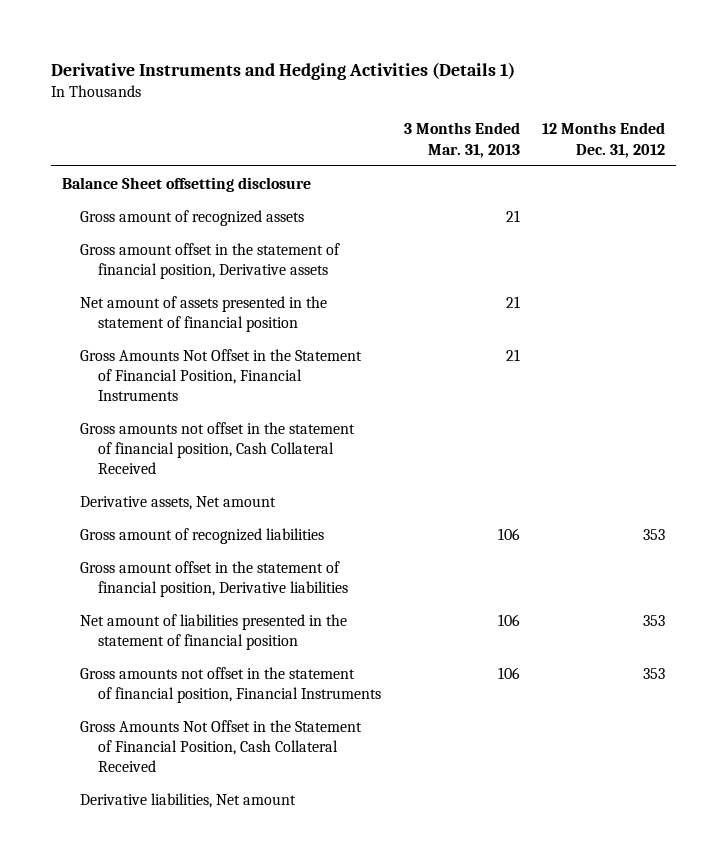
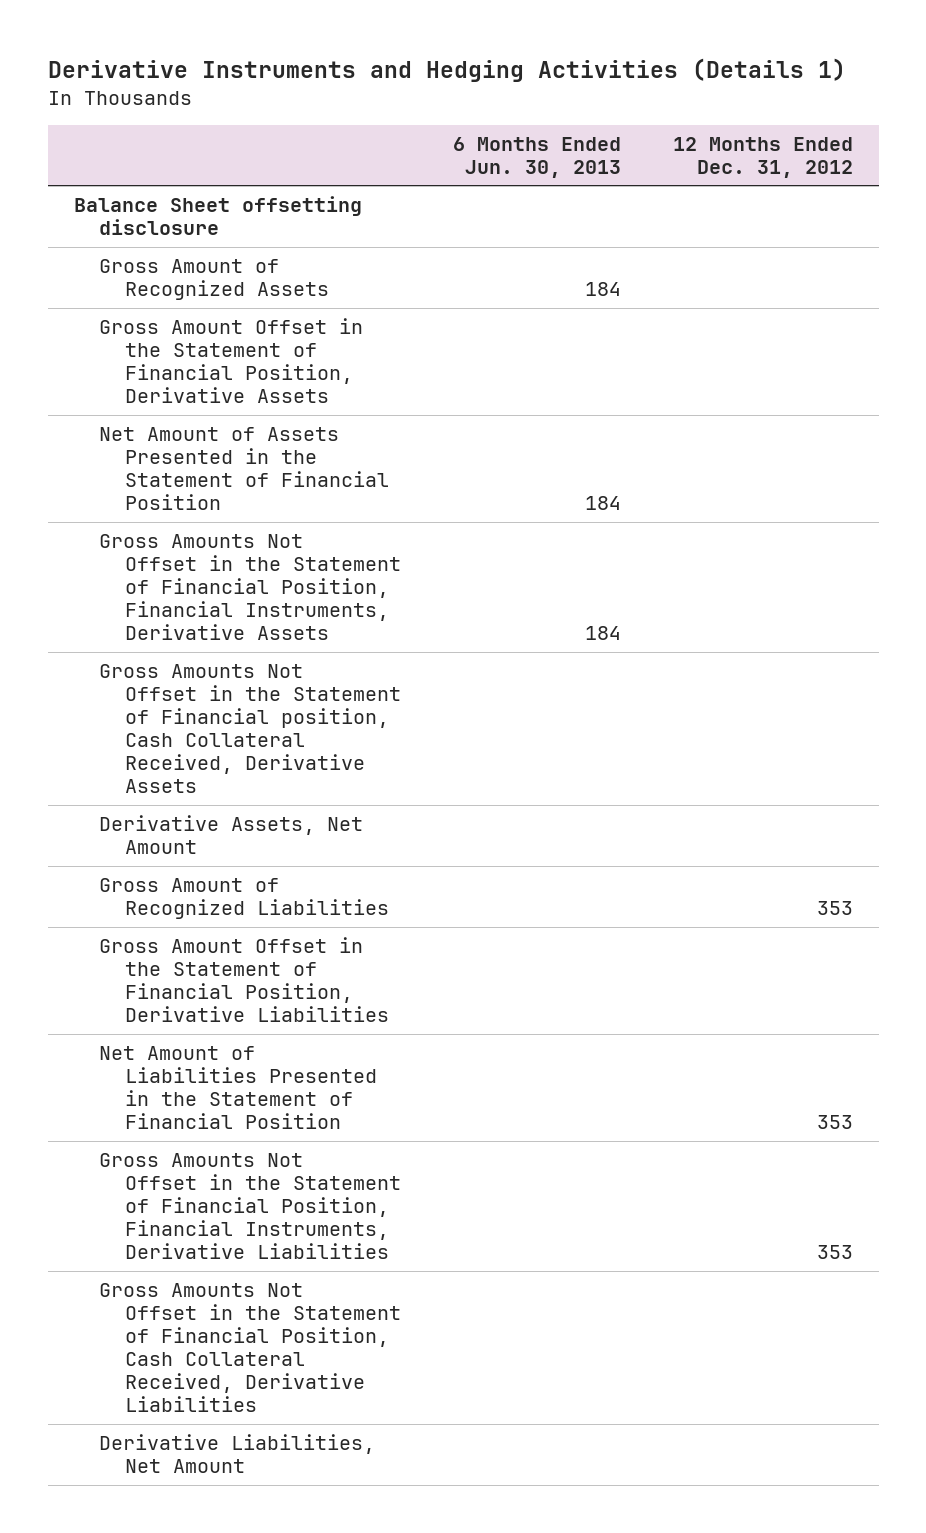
- | 3 Months Ended Mar. 31, 2013 | 12 Months Ended Dec. 31, 2012
+ | 6 Months Ended Jun. 30, 2013 | 12 Months Ended Dec. 31, 2012
- Gross amount of recognized assets | 21 |
- Gross amount offset in the statement of financial position, Derivative assets
- Net amount of assets presented in the statement of financial position | 21 |
- Gross Amounts Not Offset in the Statement of Financial Position, Financial Instruments | 21 |
- Gross amounts not offset in the statement of financial position, Cash Collateral Received
- Derivative assets, Net amount
- Gross amount of recognized liabilities | 106 | 353
- Gross amount offset in the statement of financial position, Derivative liabilities
- Net amount of liabilities presented in the statement of financial position | 106 | 353
- Gross amounts not offset in the statement of financial position, Financial Instruments | 106 | 353
- Gross Amounts Not Offset in the Statement of Financial Position, Cash Collateral Received
- Derivative liabilities, Net amount
+ Gross Amount of Recognized Assets | 184 |
+ Gross Amount Offset in the Statement of Financial Position, Derivative Assets
+ Net Amount of Assets Presented in the Statement of Financial Position | 184 |
+ Gross Amounts Not Offset in the Statement of Financial Position, Financial Instruments, Derivative Assets | 184 |
+ Gross Amounts Not Offset in the Statement of Financial position, Cash Collateral Received, Derivative Assets
+ Derivative Assets, Net Amount
+ Gross Amount of Recognized Liabilities | | 353
+ Gross Amount Offset in the Statement of Financial Position, Derivative Liabilities
+ Net Amount of Liabilities Presented in the Statement of Financial Position | | 353
+ Gross Amounts Not Offset in the Statement of Financial Position, Financial Instruments, Derivative Liabilities | | 353
+ Gross Amounts Not Offset in the Statement of Financial Position, Cash Collateral Received, Derivative Liabilities
+ Derivative Liabilities, Net Amount

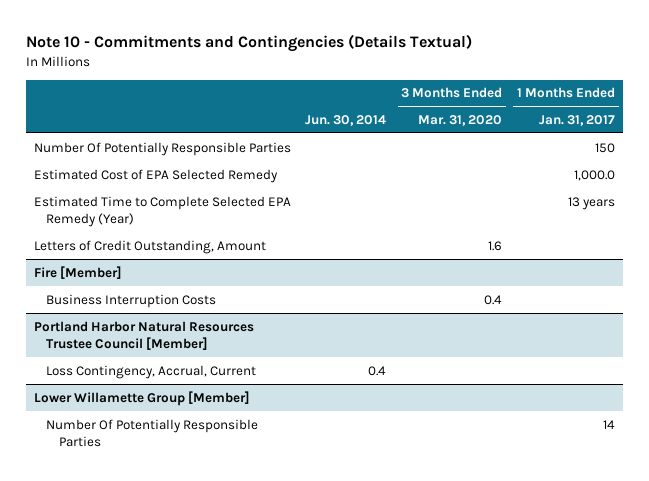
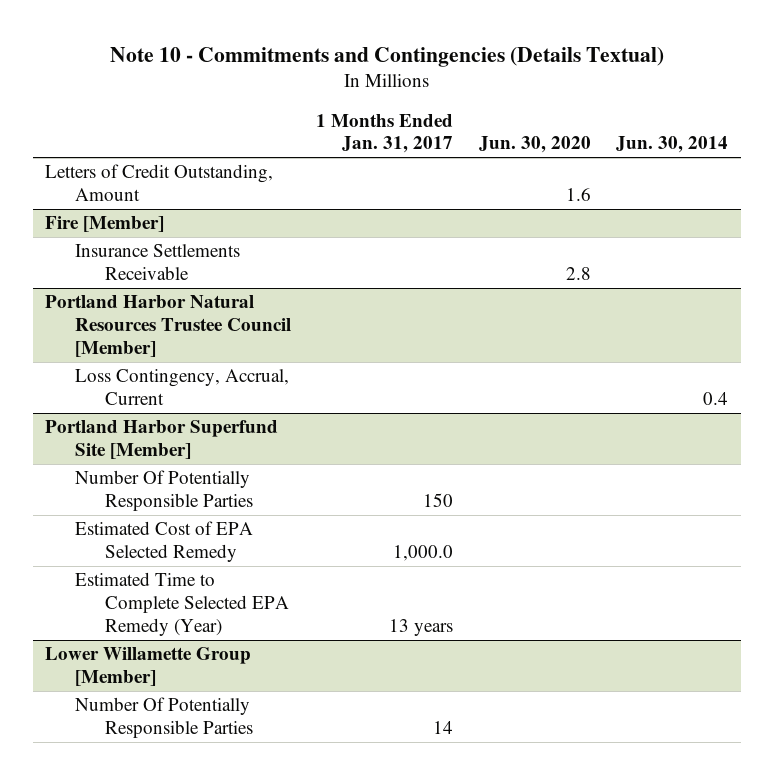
- | Jun. 30, 2014 | 3 Months Ended Mar. 31, 2020 | 1 Months Ended Jan. 31, 2017
+ | 1 Months Ended Jan. 31, 2017 | Jun. 30, 2020 | Jun. 30, 2014
- Number Of Potentially Responsible Parties | | | 150
- Estimated Cost of EPA Selected Remedy | | | 1,000.0
- Estimated Time to Complete Selected EPA Remedy (Year) | | | 13 years
@ Fire [Member]
- Business Interruption Costs | | 0.4 |
+ Insurance Settlements Receivable | | 2.8 |
+ Portland Harbor Superfund Site [Member]
+ Number Of Potentially Responsible Parties | 150 | |
+ Estimated Cost of EPA Selected Remedy | 1,000.0 | |
+ Estimated Time to Complete Selected EPA Remedy (Year) | 13 years | |

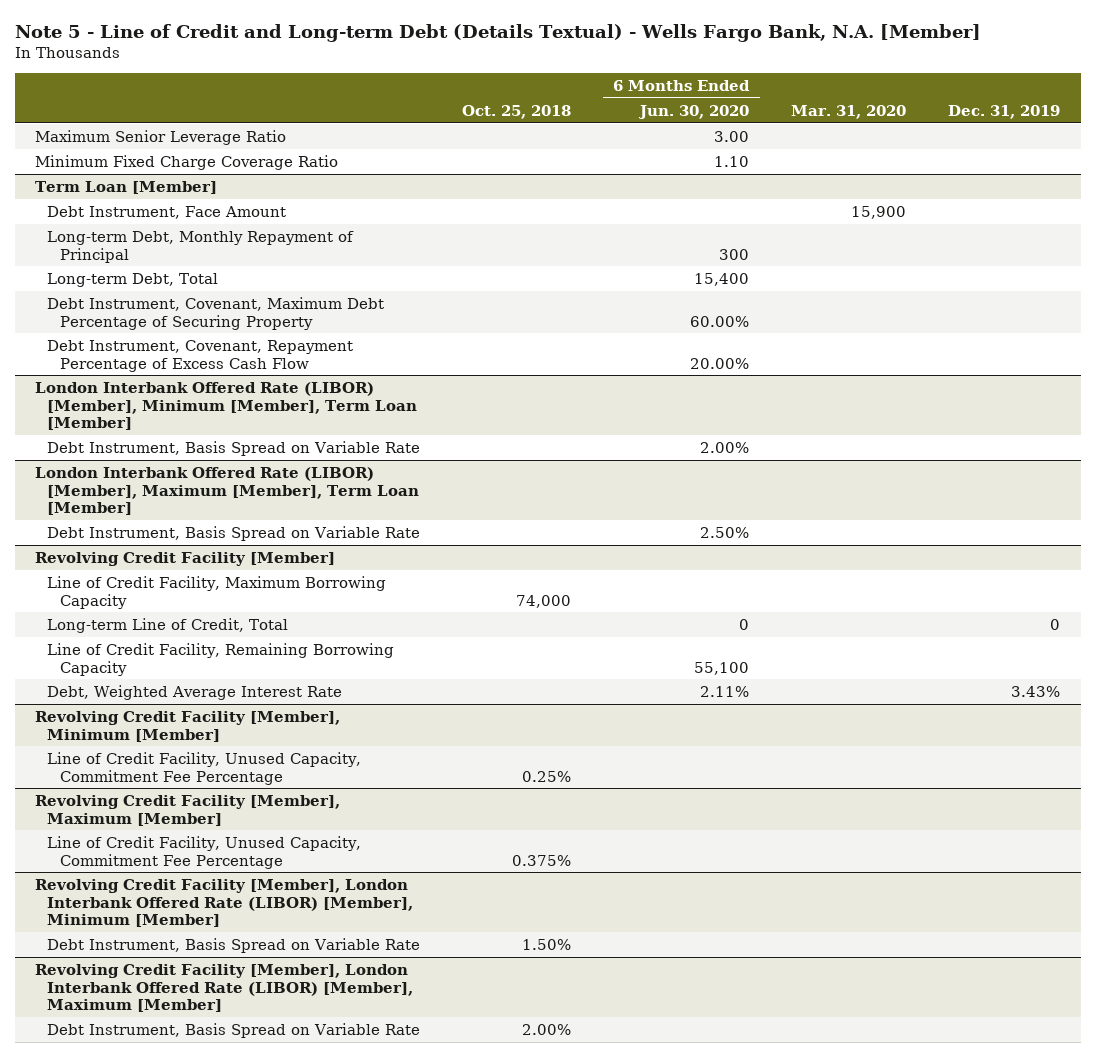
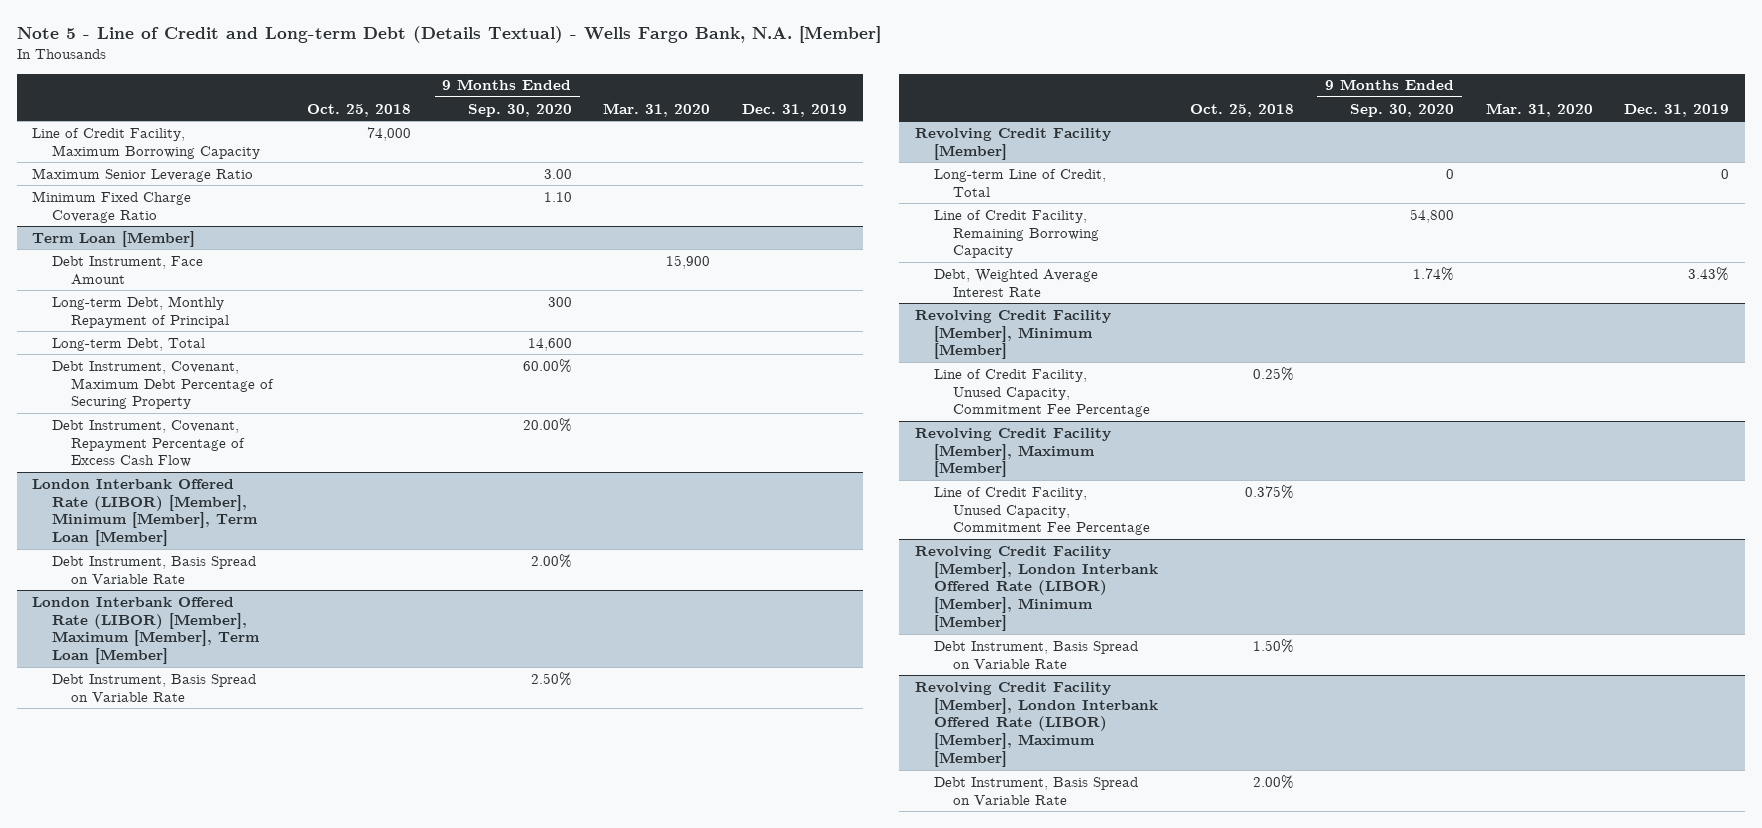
- | Oct. 25, 2018 | 6 Months Ended Jun. 30, 2020 | Mar. 31, 2020 | Dec. 31, 2019
+ | Oct. 25, 2018 | 9 Months Ended Sep. 30, 2020 | Mar. 31, 2020 | Dec. 31, 2019
+ Line of Credit Facility, Maximum Borrowing Capacity | 74,000 | | |
@ Revolving Credit Facility [Member]
- Line of Credit Facility, Maximum Borrowing Capacity | 74,000 | | |

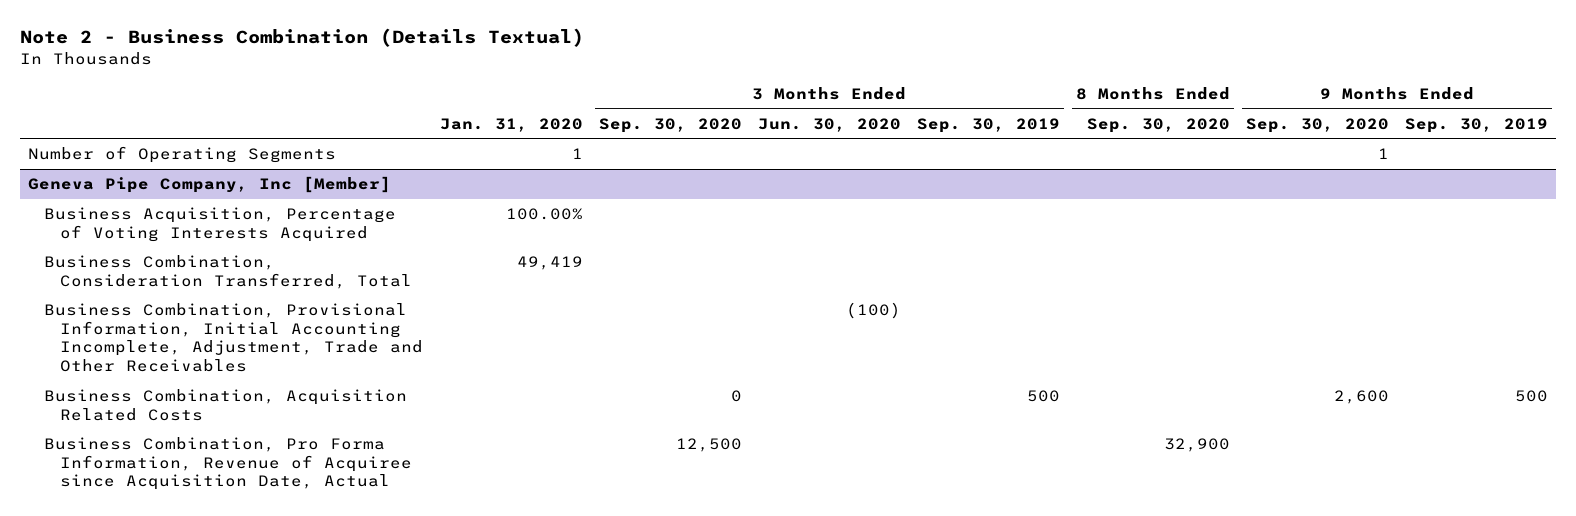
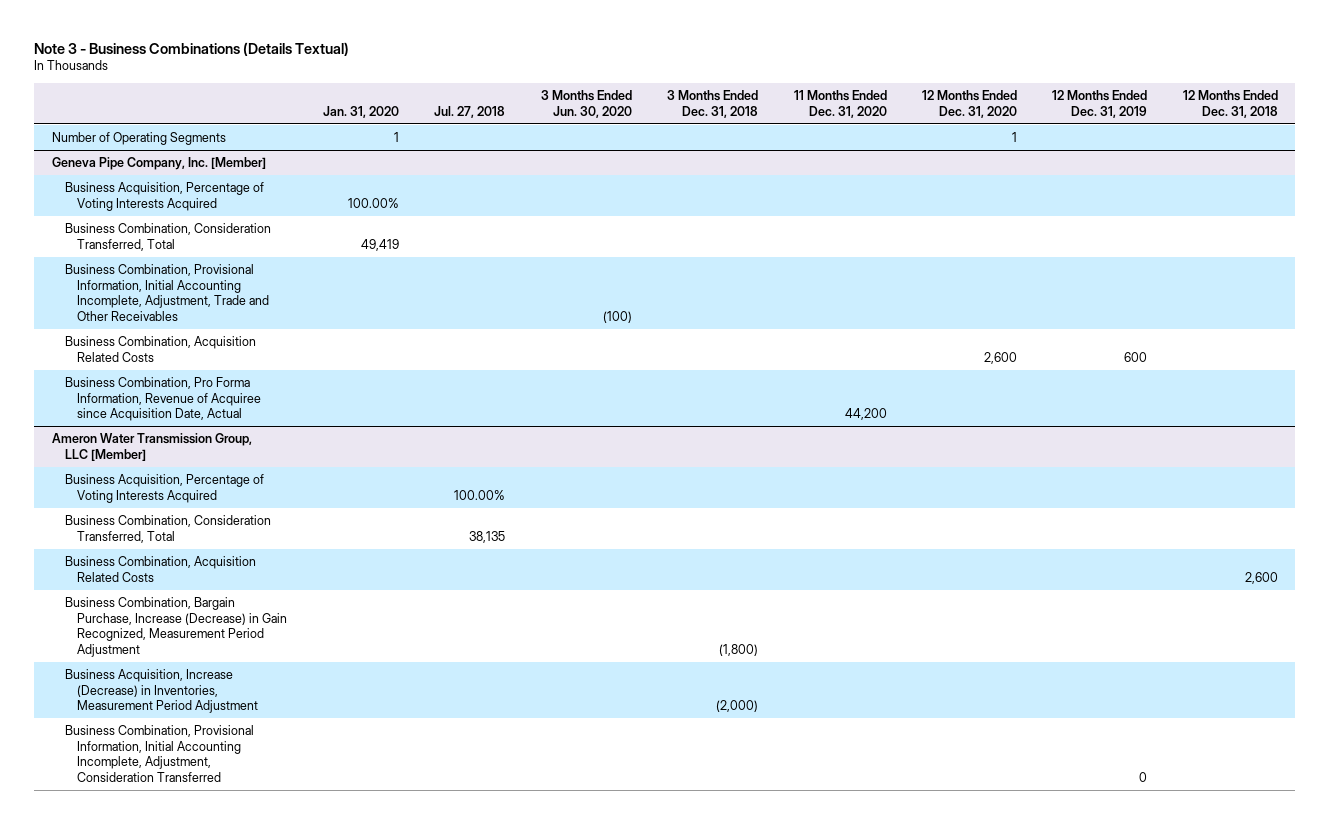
- Note 2 - Business Combination (Details Textual)
+ Note 3 - Business Combinations (Details Textual)
- | Jan. 31, 2020 | 3 Months Ended Sep. 30, 2020 | 3 Months Ended Jun. 30, 2020 | 3 Months Ended Sep. 30, 2019 | 8 Months Ended Sep. 30, 2020 | 9 Months Ended Sep. 30, 2020 | 9 Months Ended Sep. 30, 2019
+ | Jan. 31, 2020 | Jul. 27, 2018 | 3 Months Ended Jun. 30, 2020 | 3 Months Ended Dec. 31, 2018 | 11 Months Ended Dec. 31, 2020 | 12 Months Ended Dec. 31, 2020 | 12 Months Ended Dec. 31, 2019 | 12 Months Ended Dec. 31, 2018
- Geneva Pipe Company, Inc [Member]
+ Geneva Pipe Company, Inc. [Member]
+ Ameron Water Transmission Group, LLC [Member]
+ Business Acquisition, Percentage of Voting Interests Acquired | | 100.00% | | | | | |
+ Business Combination, Consideration Transferred, Total | | 38,135 | | | | | |
+ Business Combination, Acquisition Related Costs | | | | | | | | 2,600
+ Business Combination, Bargain Purchase, Increase (Decrease) in Gain Recognized, Measurement Period Adjustment | | | | (1,800) | | | |
+ Business Acquisition, Increase (Decrease) in Inventories, Measurement Period Adjustment | | | | (2,000) | | | |
+ Business Combination, Provisional Information, Initial Accounting Incomplete, Adjustment, Consideration Transferred | | | | | | | 0 |

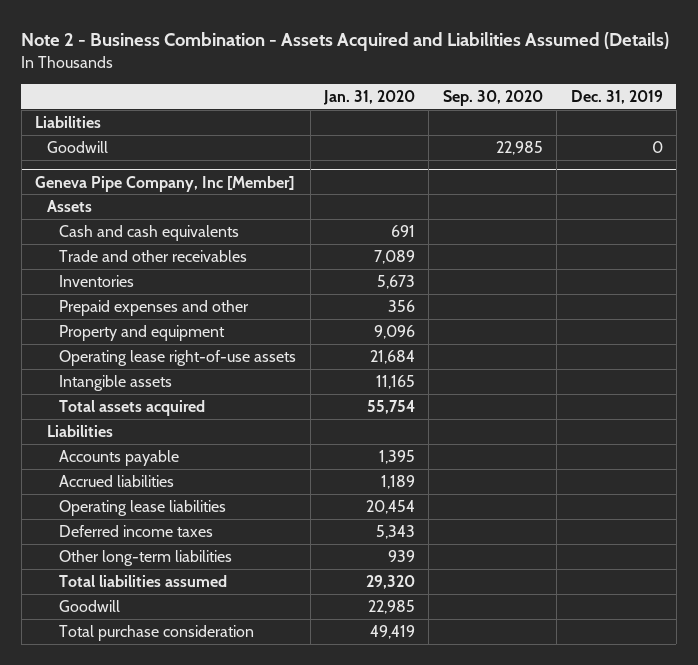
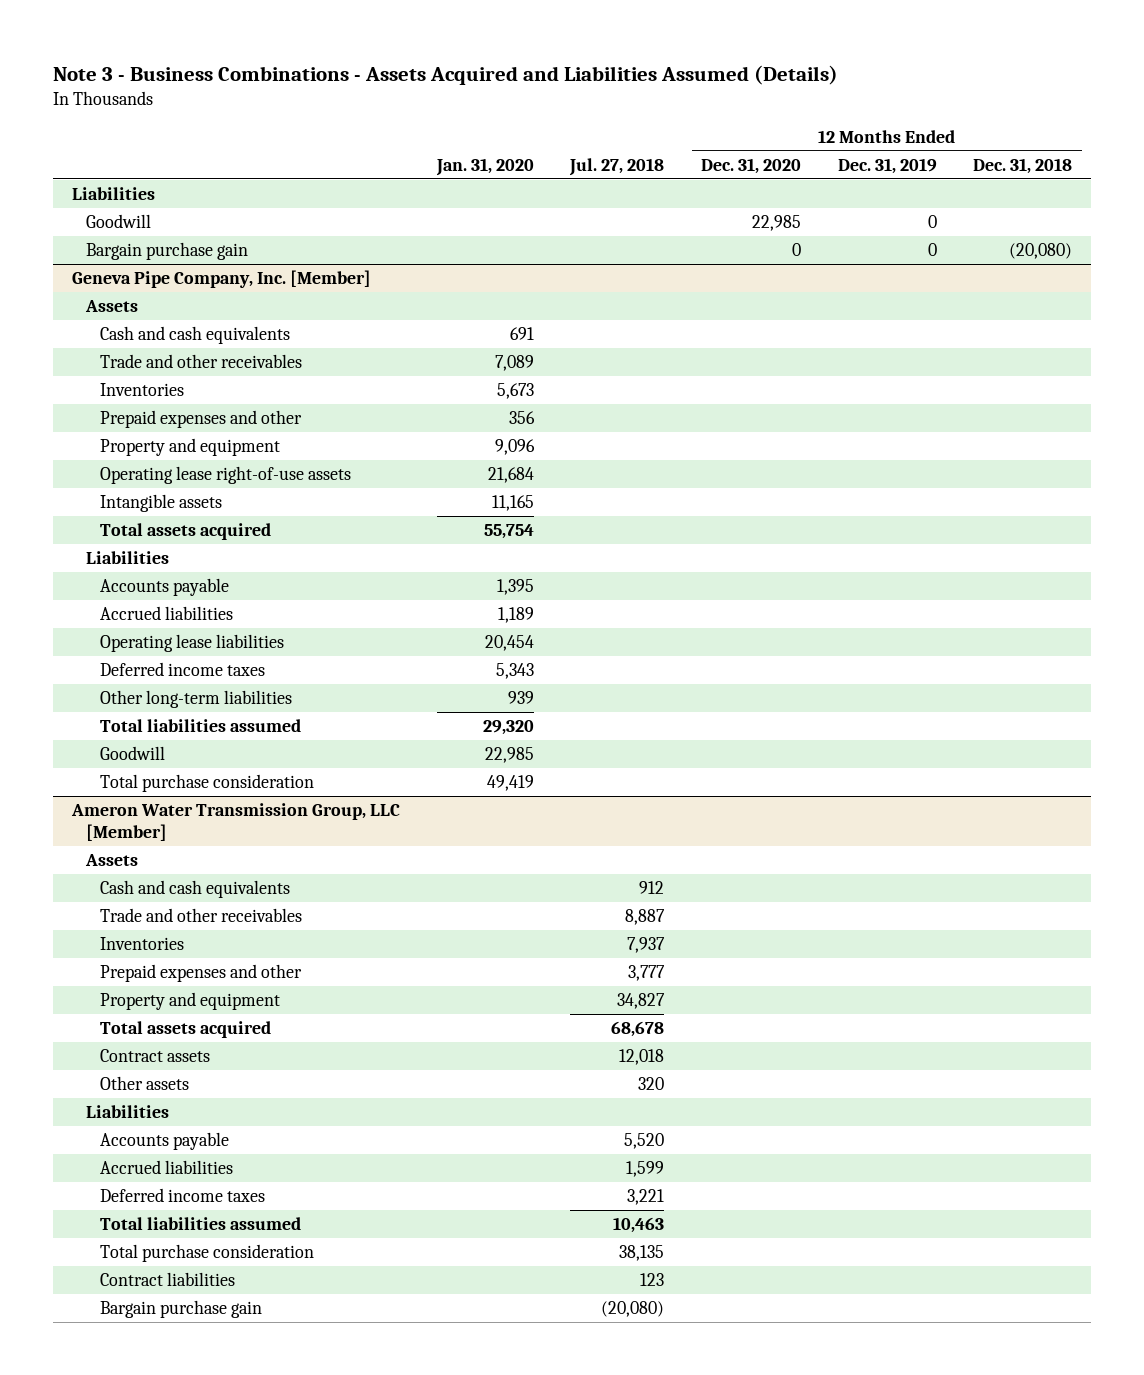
- Note 2 - Business Combination - Assets Acquired and Liabilities Assumed (Details)
+ Note 3 - Business Combinations - Assets Acquired and Liabilities Assumed (Details)
- | Jan. 31, 2020 | Sep. 30, 2020 | Dec. 31, 2019
+ | Jan. 31, 2020 | Jul. 27, 2018 | 12 Months Ended Dec. 31, 2020 | 12 Months Ended Dec. 31, 2019 | 12 Months Ended Dec. 31, 2018
- Geneva Pipe Company, Inc [Member]
+ Bargain purchase gain | | | 0 | 0 | (20,080)
+ Geneva Pipe Company, Inc. [Member]
+ Ameron Water Transmission Group, LLC [Member]
+ Assets
+ Cash and cash equivalents | | 912 | | |
+ Trade and other receivables | | 8,887 | | |
+ Inventories | | 7,937 | | |
+ Prepaid expenses and other | | 3,777 | | |
+ Property and equipment | | 34,827 | | |
+ Total assets acquired | | 68,678 | | |
+ Contract assets | | 12,018 | | |
+ Other assets | | 320 | | |
+ Liabilities
+ Accounts payable | | 5,520 | | |
+ Accrued liabilities | | 1,599 | | |
+ Deferred income taxes | | 3,221 | | |
+ Total liabilities assumed | | 10,463 | | |
+ Total purchase consideration | | 38,135 | | |
+ Contract liabilities | | 123 | | |
+ Bargain purchase gain | | (20,080) | | |

